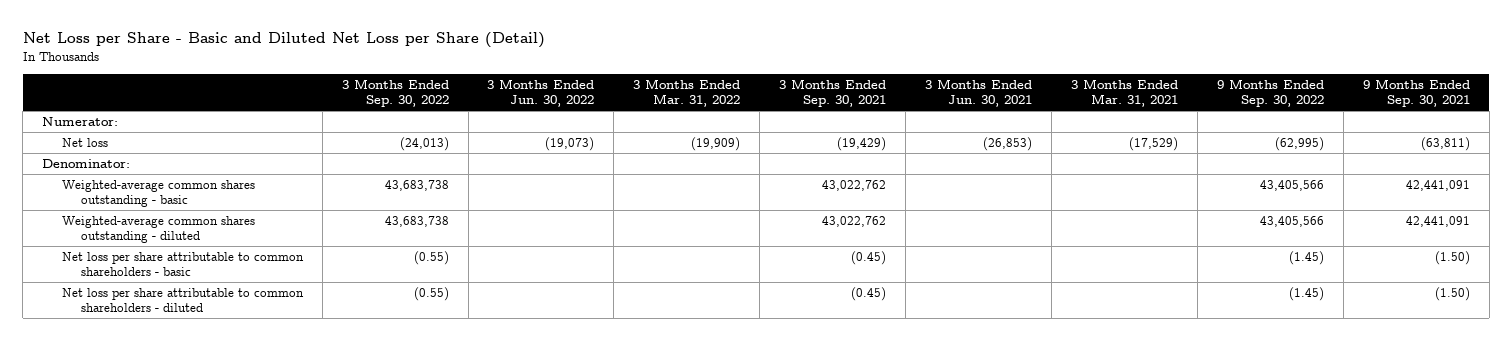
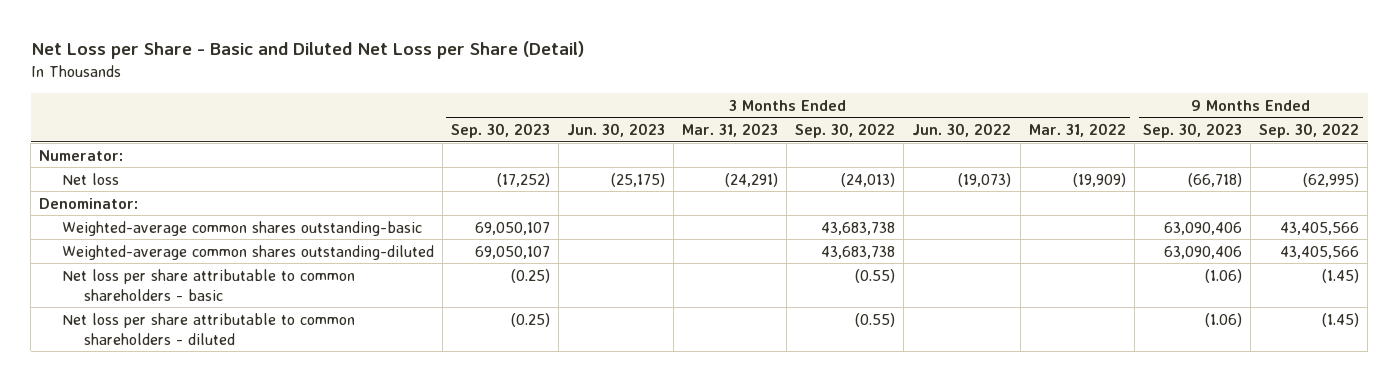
- | 3 Months Ended Sep. 30, 2022 | 3 Months Ended Jun. 30, 2022 | 3 Months Ended Mar. 31, 2022 | 3 Months Ended Sep. 30, 2021 | 3 Months Ended Jun. 30, 2021 | 3 Months Ended Mar. 31, 2021 | 9 Months Ended Sep. 30, 2022 | 9 Months Ended Sep. 30, 2021
+ | 3 Months Ended Sep. 30, 2023 | 3 Months Ended Jun. 30, 2023 | 3 Months Ended Mar. 31, 2023 | 3 Months Ended Sep. 30, 2022 | 3 Months Ended Jun. 30, 2022 | 3 Months Ended Mar. 31, 2022 | 9 Months Ended Sep. 30, 2023 | 9 Months Ended Sep. 30, 2022
- Weighted-average common shares outstanding - basic | 43,683,738 | | | 43,022,762 | | | 43,405,566 | 42,441,091
- Weighted-average common shares outstanding - diluted | 43,683,738 | | | 43,022,762 | | | 43,405,566 | 42,441,091
+ Weighted-average common shares outstanding-basic | 69,050,107 | | | 43,683,738 | | | 63,090,406 | 43,405,566
+ Weighted-average common shares outstanding-diluted | 69,050,107 | | | 43,683,738 | | | 63,090,406 | 43,405,566

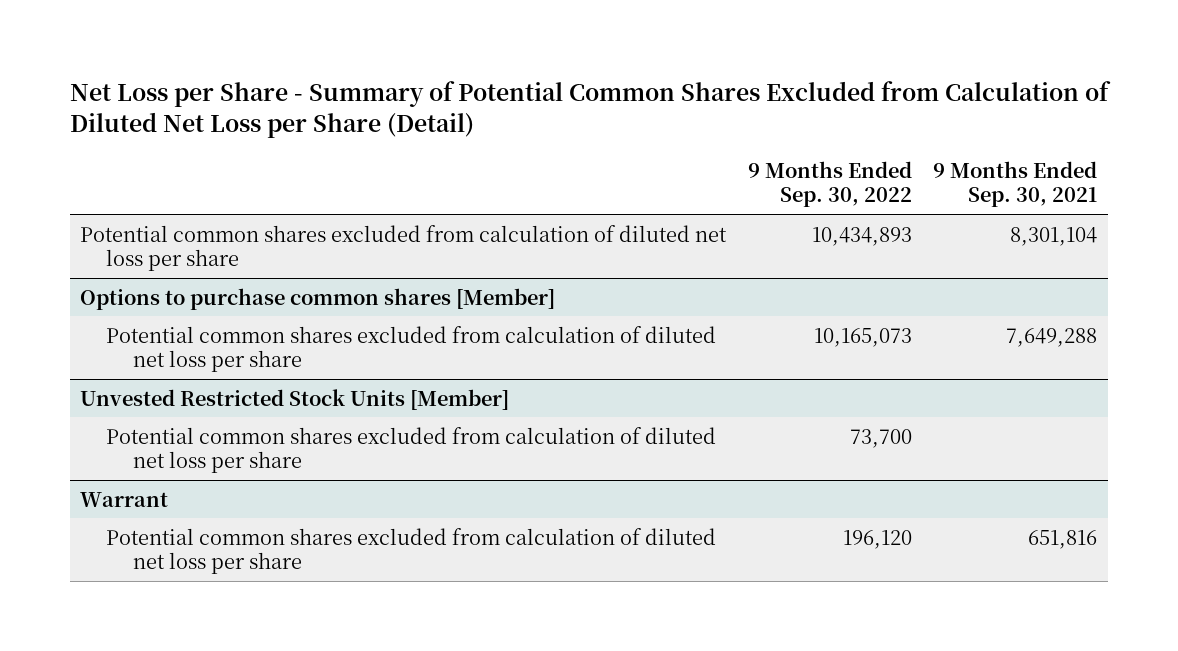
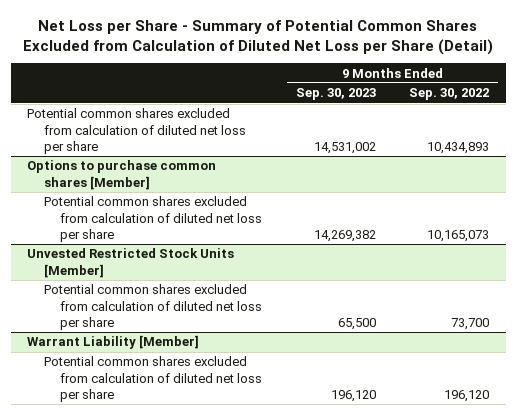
- | 9 Months Ended Sep. 30, 2022 | 9 Months Ended Sep. 30, 2021
+ | 9 Months Ended Sep. 30, 2023 | 9 Months Ended Sep. 30, 2022
- Warrant
+ Warrant Liability [Member]

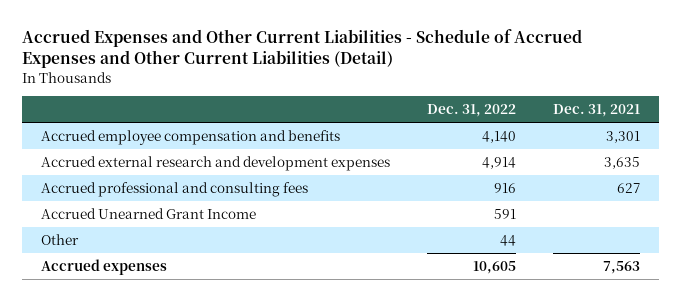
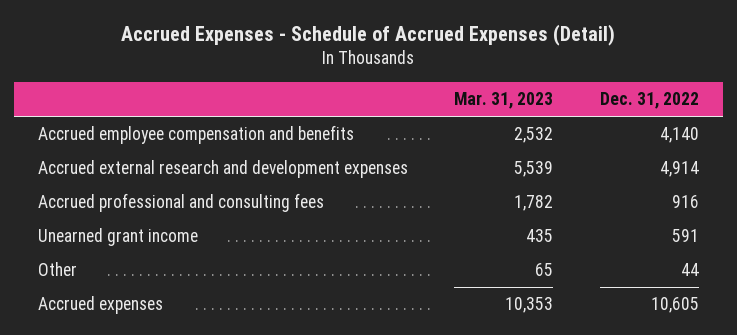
- Accrued Expenses and Other Current Liabilities - Schedule of Accrued Expenses and Other Current Liabilities (Detail)
+ Accrued Expenses - Schedule of Accrued Expenses (Detail)
- | Dec. 31, 2022 | Dec. 31, 2021
+ | Mar. 31, 2023 | Dec. 31, 2022
- Accrued Unearned Grant Income | 591 |
+ Unearned grant income | 435 | 591

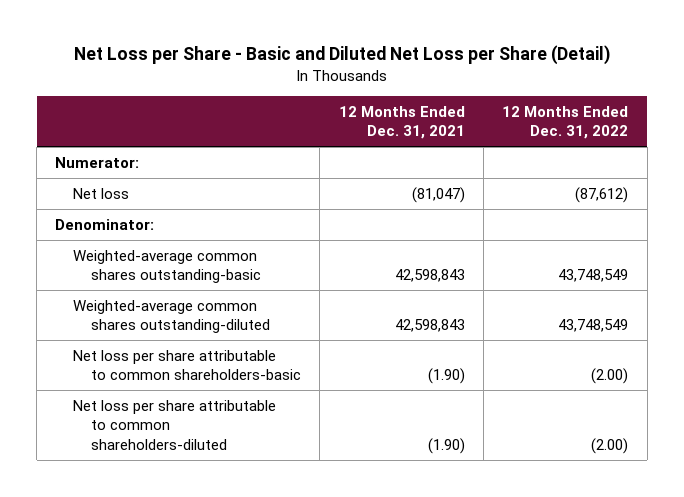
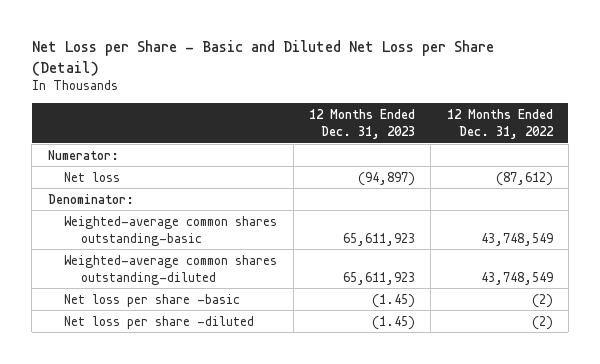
- | 12 Months Ended Dec. 31, 2021 | 12 Months Ended Dec. 31, 2022
+ | 12 Months Ended Dec. 31, 2023 | 12 Months Ended Dec. 31, 2022
- Net loss per share attributable to common shareholders-basic | (1.90) | (2.00)
- Net loss per share attributable to common shareholders-diluted | (1.90) | (2.00)
+ Net loss per share -basic | (1.45) | (2)
+ Net loss per share -diluted | (1.45) | (2)

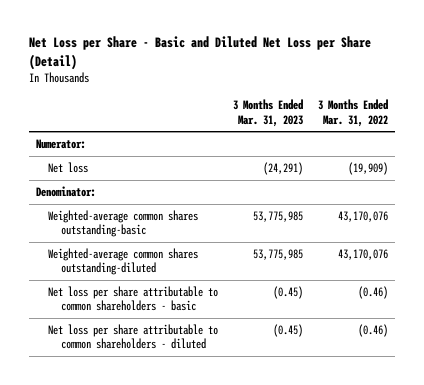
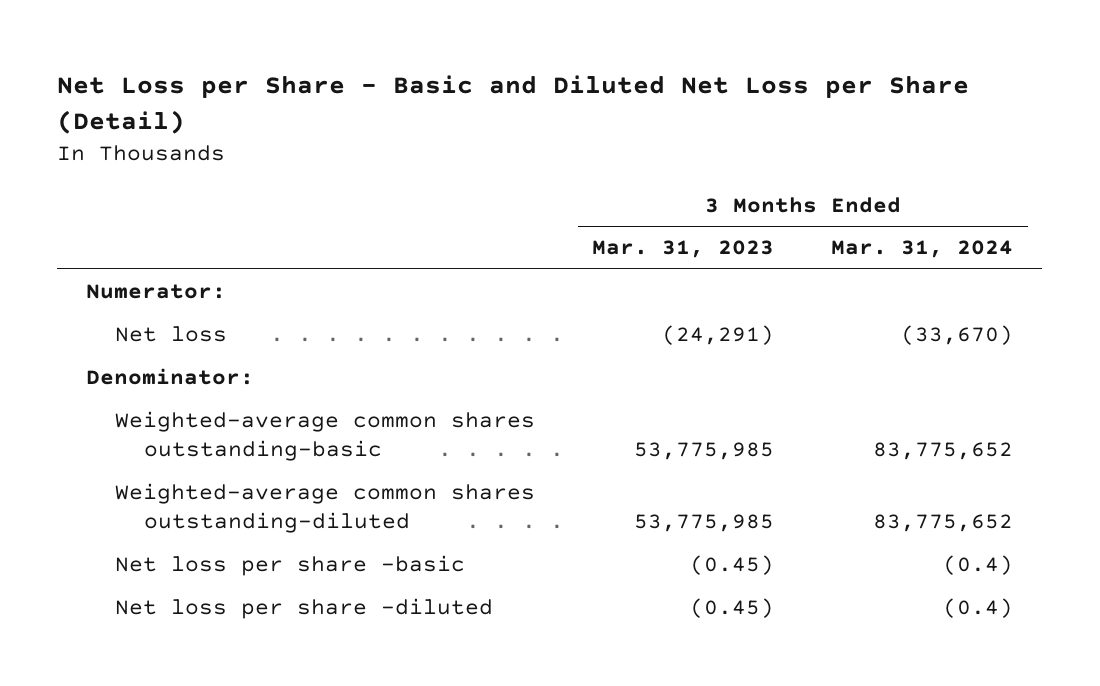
- | 3 Months Ended Mar. 31, 2023 | 3 Months Ended Mar. 31, 2022
+ | 3 Months Ended Mar. 31, 2023 | 3 Months Ended Mar. 31, 2024
- Net loss per share attributable to common shareholders - basic | (0.45) | (0.46)
- Net loss per share attributable to common shareholders - diluted | (0.45) | (0.46)
+ Net loss per share -basic | (0.45) | (0.4)
+ Net loss per share -diluted | (0.45) | (0.4)

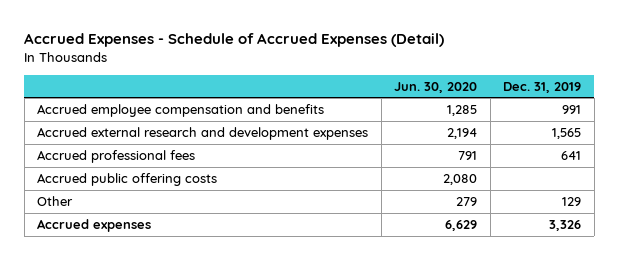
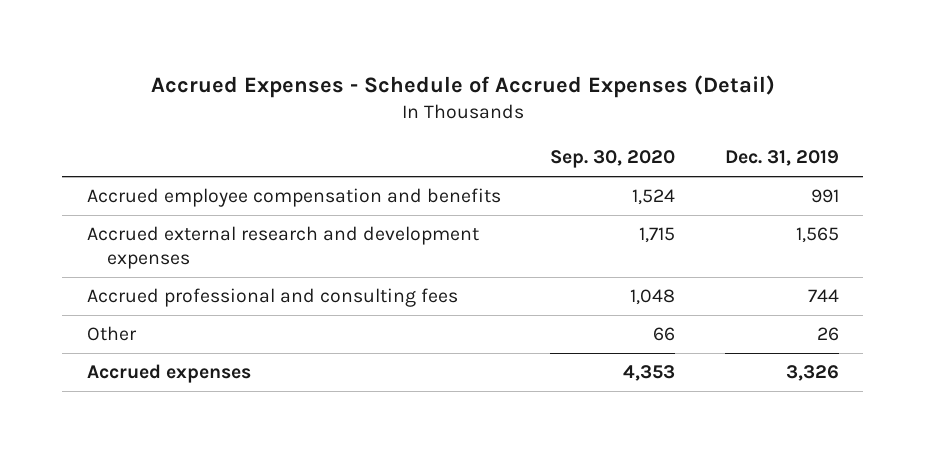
- | Jun. 30, 2020 | Dec. 31, 2019
+ | Sep. 30, 2020 | Dec. 31, 2019
- Accrued professional fees | 791 | 641
- Accrued public offering costs | 2,080 |
- Other | 279 | 129
+ Accrued professional and consulting fees | 1,048 | 744
+ Other | 66 | 26

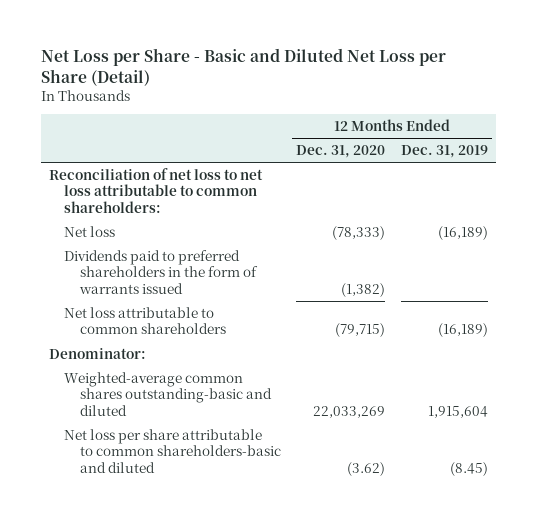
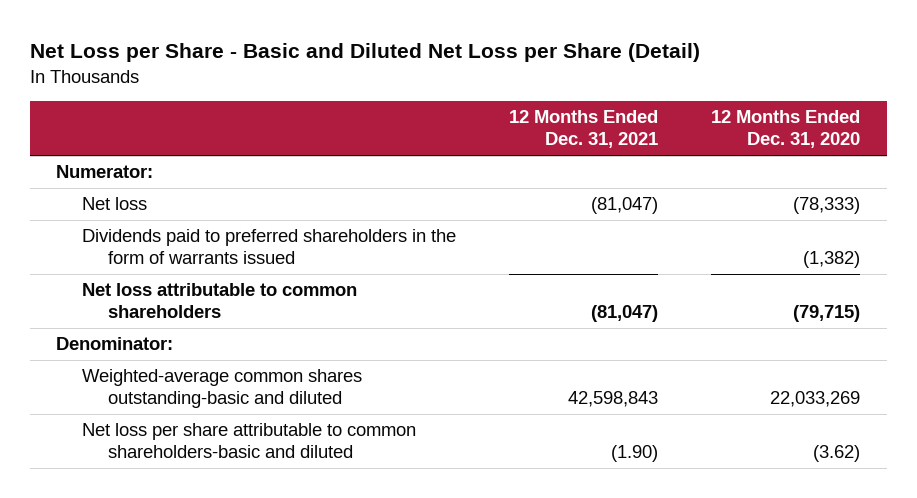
- | 12 Months Ended Dec. 31, 2020 | 12 Months Ended Dec. 31, 2019
+ | 12 Months Ended Dec. 31, 2021 | 12 Months Ended Dec. 31, 2020
- Reconciliation of net loss to net loss attributable to common shareholders:
+ Numerator:

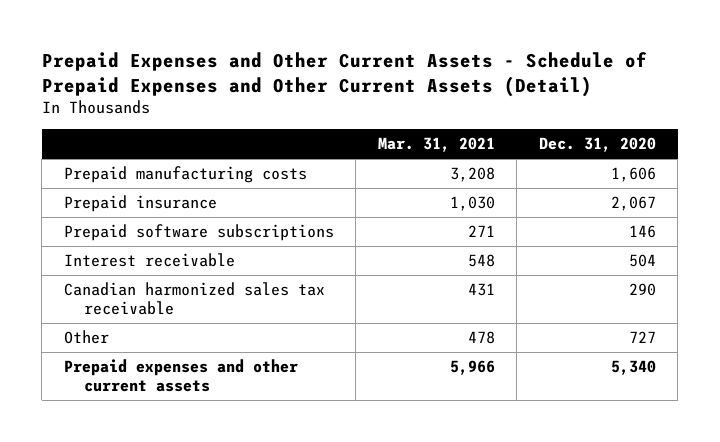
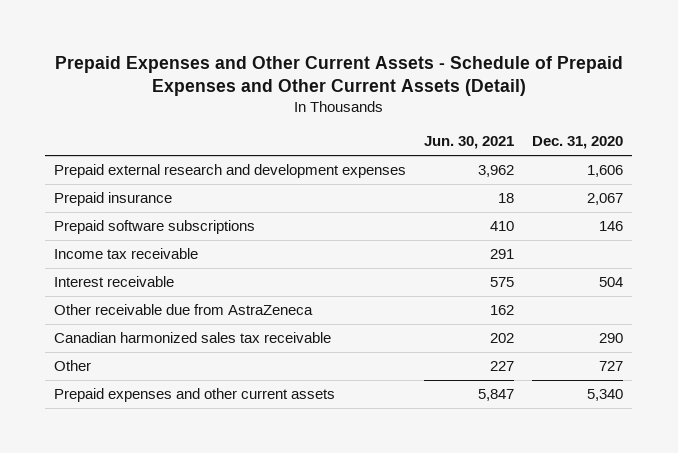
- | Mar. 31, 2021 | Dec. 31, 2020
+ | Jun. 30, 2021 | Dec. 31, 2020
- Prepaid manufacturing costs | 3,208 | 1,606
+ Prepaid external research and development expenses | 3,962 | 1,606
+ Income tax receivable | 291 |
+ Other receivable due from AstraZeneca | 162 |

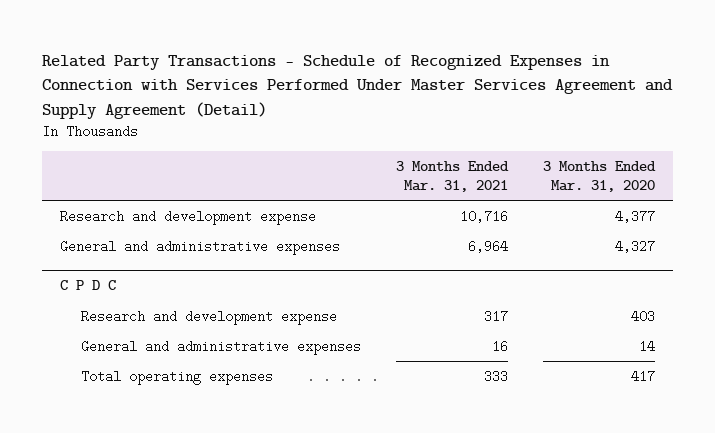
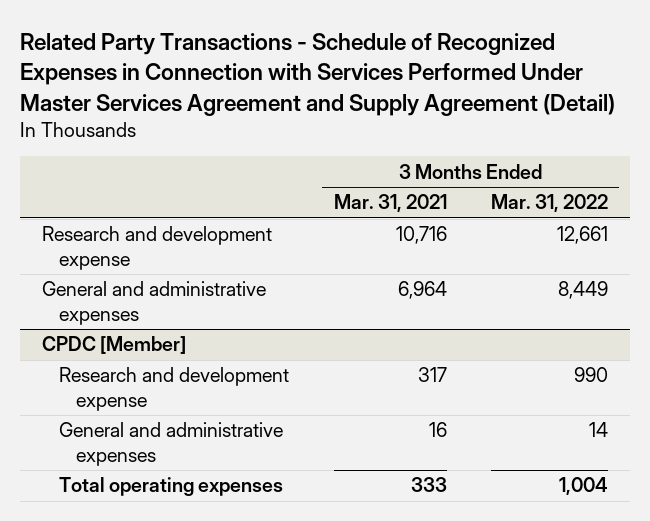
- | 3 Months Ended Mar. 31, 2021 | 3 Months Ended Mar. 31, 2020
+ | 3 Months Ended Mar. 31, 2021 | 3 Months Ended Mar. 31, 2022
- C P D C
+ CPDC [Member]

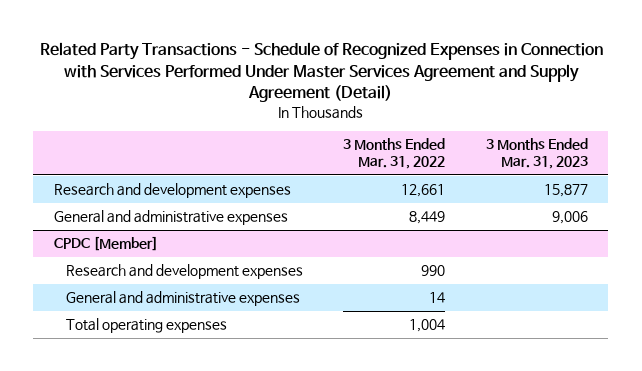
- | 3 Months Ended Mar. 31, 2021 | 3 Months Ended Mar. 31, 2022
+ | 3 Months Ended Mar. 31, 2022 | 3 Months Ended Mar. 31, 2023
- Research and development expense | 10,716 | 12,661
+ Research and development expenses | 12,661 | 15,877
@ CPDC [Member]
- Research and development expense | 317 | 990
+ Research and development expenses | 990 |

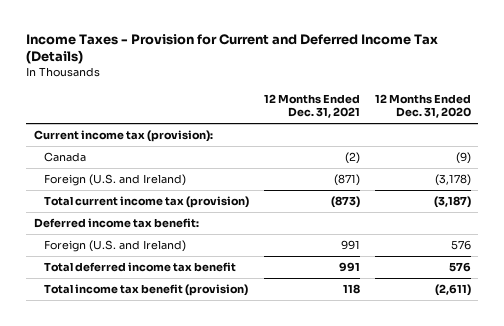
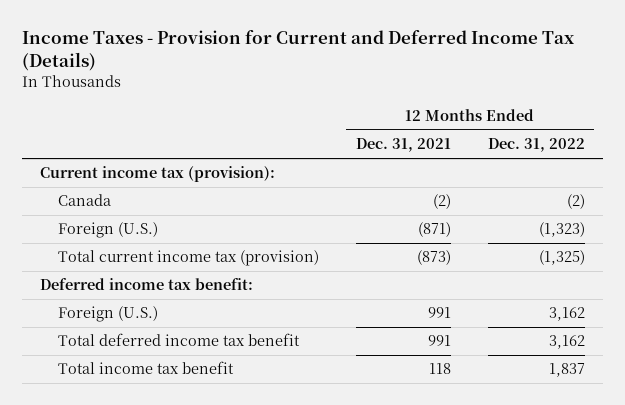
- | 12 Months Ended Dec. 31, 2021 | 12 Months Ended Dec. 31, 2020
+ | 12 Months Ended Dec. 31, 2021 | 12 Months Ended Dec. 31, 2022
- Foreign (U.S. and Ireland) | (871) | (3,178)
+ Foreign (U.S.) | (871) | (1,323)
- Foreign (U.S. and Ireland) | 991 | 576
+ Foreign (U.S.) | 991 | 3,162
- Total income tax benefit (provision) | 118 | (2,611)
+ Total income tax benefit | 118 | 1,837

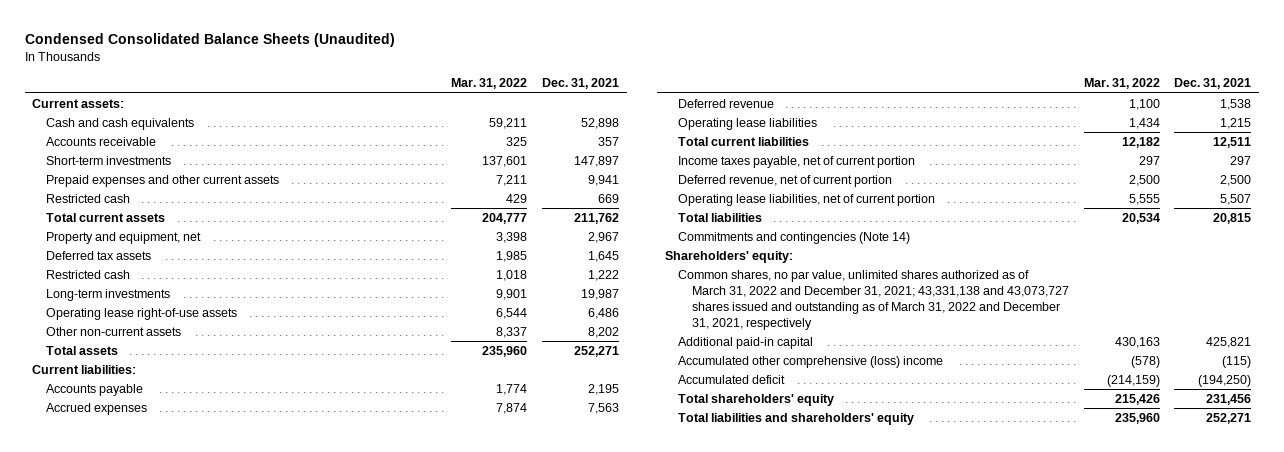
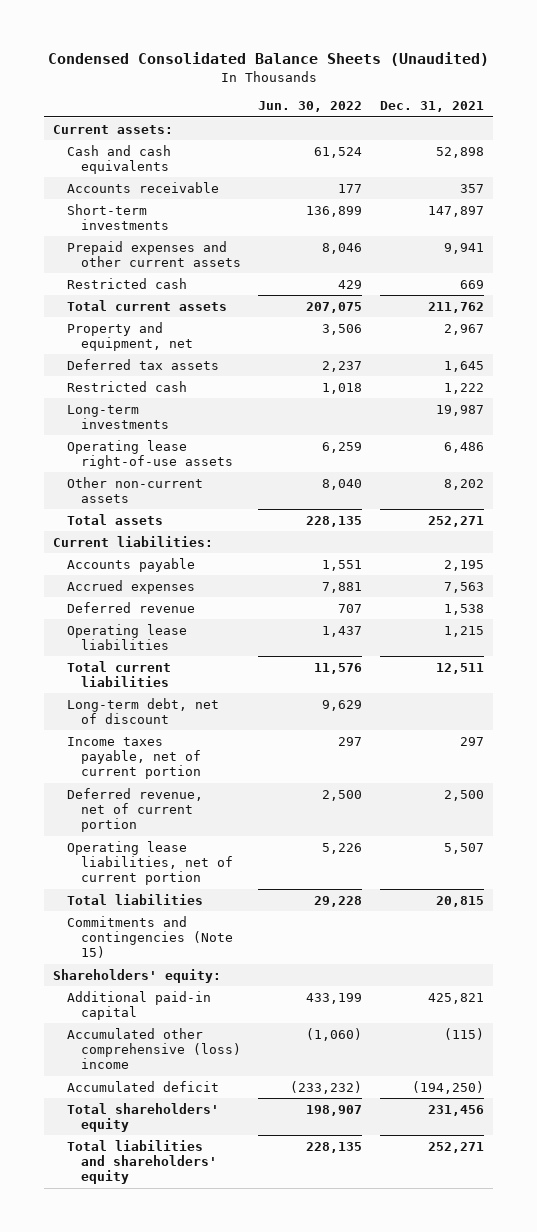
- | Mar. 31, 2022 | Dec. 31, 2021
+ | Jun. 30, 2022 | Dec. 31, 2021
+ Long-term debt, net of discount | 9,629 |
- Commitments and contingencies (Note 14)
+ Commitments and contingencies (Note 15)
- Common shares, no par value, unlimited shares authorized as of March 31, 2022 and December 31, 2021; 43,331,138 and 43,073,727 shares issued and outstanding as of March 31, 2022 and December 31, 2021, respectively

